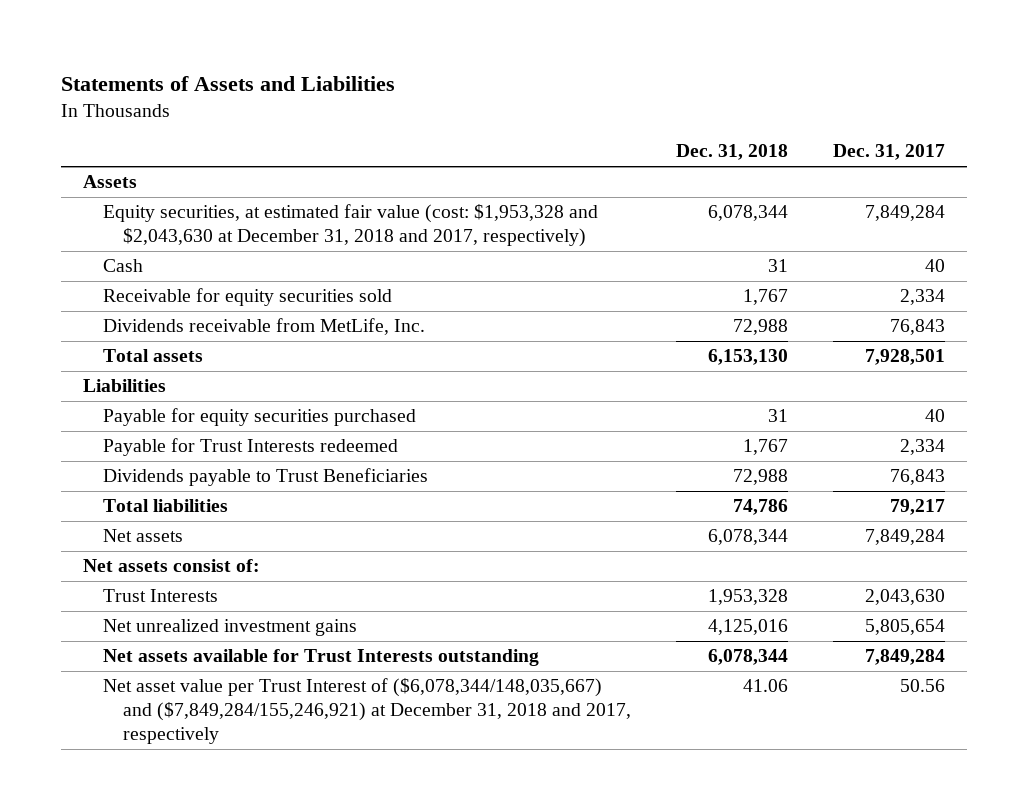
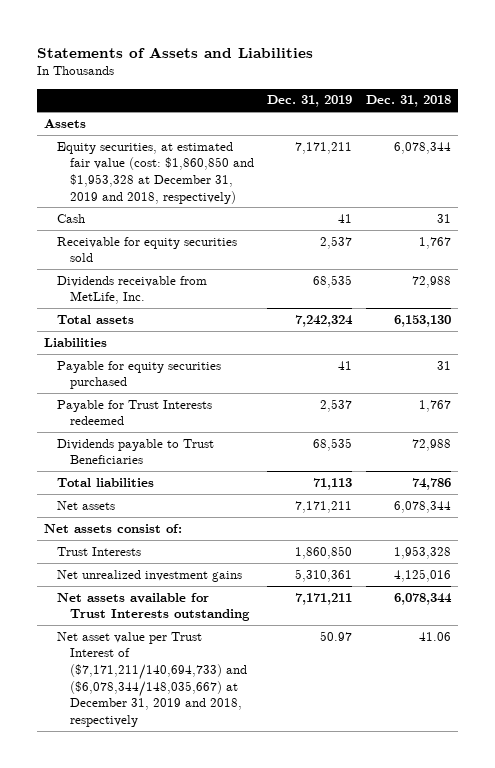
- | Dec. 31, 2018 | Dec. 31, 2017
+ | Dec. 31, 2019 | Dec. 31, 2018
- Equity securities, at estimated fair value (cost: $1,953,328 and $2,043,630 at December 31, 2018 and 2017, respectively) | 6,078,344 | 7,849,284
+ Equity securities, at estimated fair value (cost: $1,860,850 and $1,953,328 at December 31, 2019 and 2018, respectively) | 7,171,211 | 6,078,344
- Net asset value per Trust Interest of ($6,078,344/148,035,667) and ($7,849,284/155,246,921) at December 31, 2018 and 2017, respectively | 41.06 | 50.56
+ Net asset value per Trust Interest of ($7,171,211/140,694,733) and ($6,078,344/148,035,667) at December 31, 2019 and 2018, respectively | 50.97 | 41.06

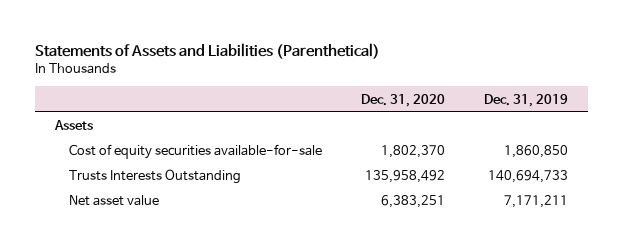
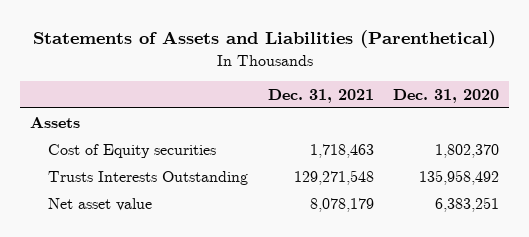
- | Dec. 31, 2020 | Dec. 31, 2019
+ | Dec. 31, 2021 | Dec. 31, 2020
- Cost of equity securities available-for-sale | 1,802,370 | 1,860,850
+ Cost of Equity securities | 1,718,463 | 1,802,370

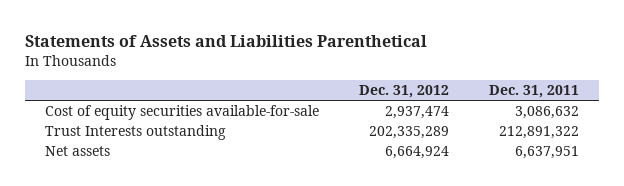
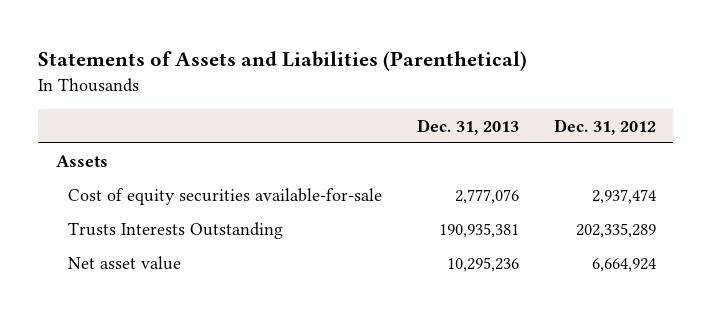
- Statements of Assets and Liabilities Parenthetical
+ Statements of Assets and Liabilities (Parenthetical)
- | Dec. 31, 2012 | Dec. 31, 2011
+ | Dec. 31, 2013 | Dec. 31, 2012
+ Assets
- Trust Interests outstanding | 202,335,289 | 212,891,322
- Net assets | 6,664,924 | 6,637,951
+ Trusts Interests Outstanding | 190,935,381 | 202,335,289
+ Net asset value | 10,295,236 | 6,664,924

